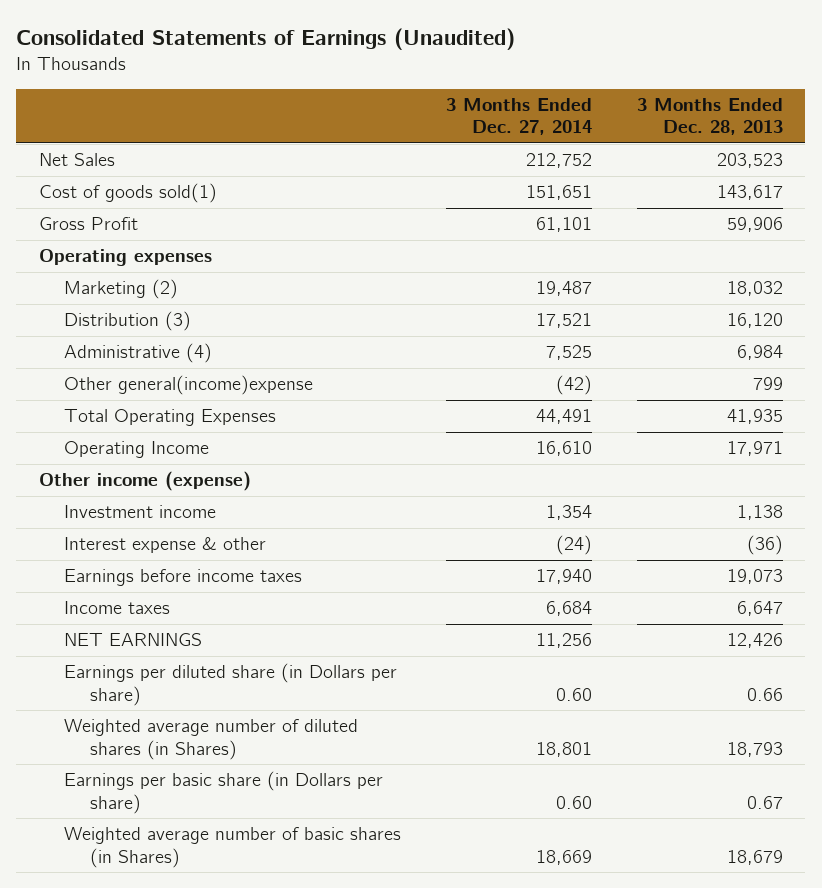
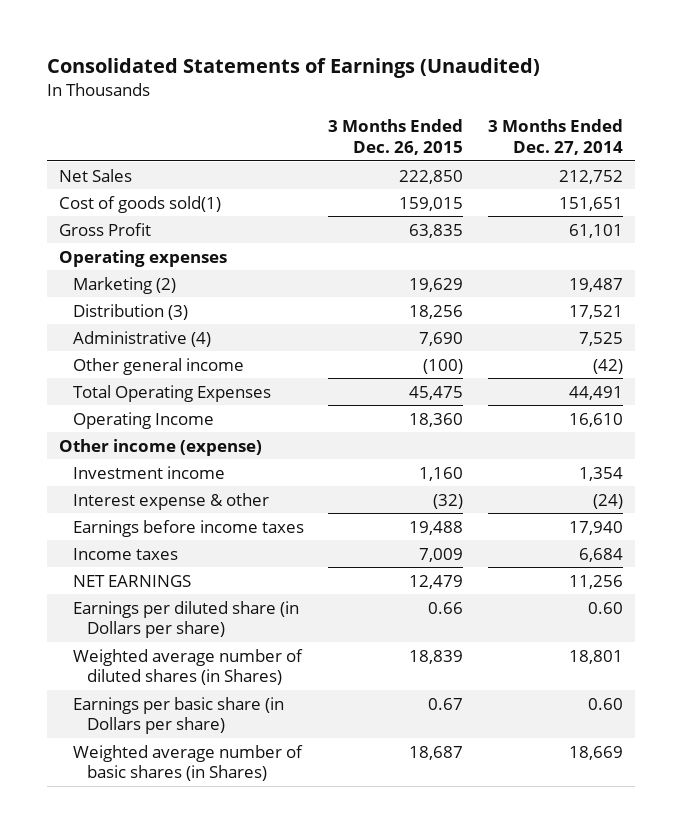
- | 3 Months Ended Dec. 27, 2014 | 3 Months Ended Dec. 28, 2013
+ | 3 Months Ended Dec. 26, 2015 | 3 Months Ended Dec. 27, 2014
- Other general(income)expense | (42) | 799
+ Other general income | (100) | (42)

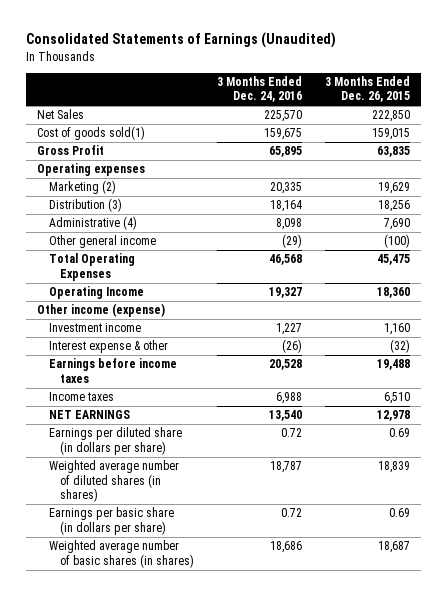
- | 3 Months Ended Dec. 26, 2015 | 3 Months Ended Dec. 27, 2014
+ | 3 Months Ended Dec. 24, 2016 | 3 Months Ended Dec. 26, 2015
- Income taxes | 7,009 | 6,684
- NET EARNINGS | 12,479 | 11,256
- Earnings per diluted share (in Dollars per share) | 0.66 | 0.60
- Weighted average number of diluted shares (in Shares) | 18,839 | 18,801
- Earnings per basic share (in Dollars per share) | 0.67 | 0.60
- Weighted average number of basic shares (in Shares) | 18,687 | 18,669
+ Income taxes | 6,988 | 6,510
+ NET EARNINGS | 13,540 | 12,978
+ Earnings per diluted share (in dollars per share) | 0.72 | 0.69
+ Weighted average number of diluted shares (in shares) | 18,787 | 18,839
+ Earnings per basic share (in dollars per share) | 0.72 | 0.69
+ Weighted average number of basic shares (in shares) | 18,686 | 18,687

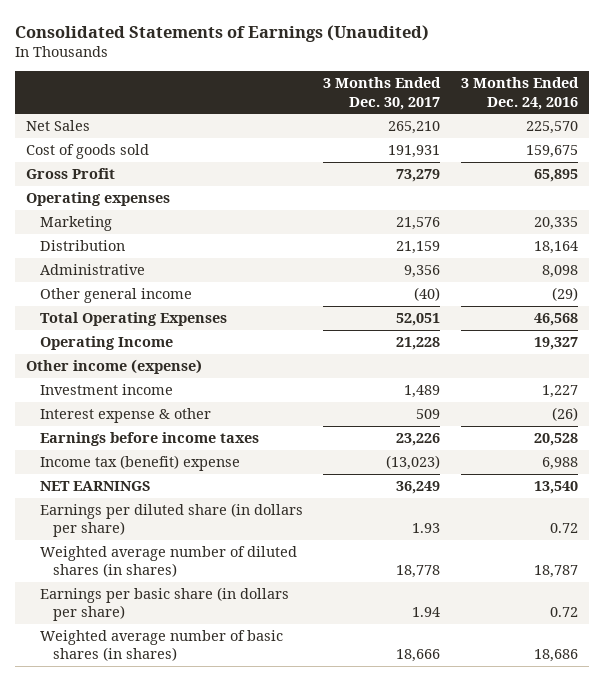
- | 3 Months Ended Dec. 24, 2016 | 3 Months Ended Dec. 26, 2015
+ | 3 Months Ended Dec. 30, 2017 | 3 Months Ended Dec. 24, 2016
- Cost of goods sold(1) | 159,675 | 159,015
+ Cost of goods sold | 191,931 | 159,675
- Marketing (2) | 20,335 | 19,629
- Distribution (3) | 18,164 | 18,256
- Administrative (4) | 8,098 | 7,690
+ Marketing | 21,576 | 20,335
+ Distribution | 21,159 | 18,164
+ Administrative | 9,356 | 8,098
- Income taxes | 6,988 | 6,510
+ Income tax (benefit) expense | (13,023) | 6,988

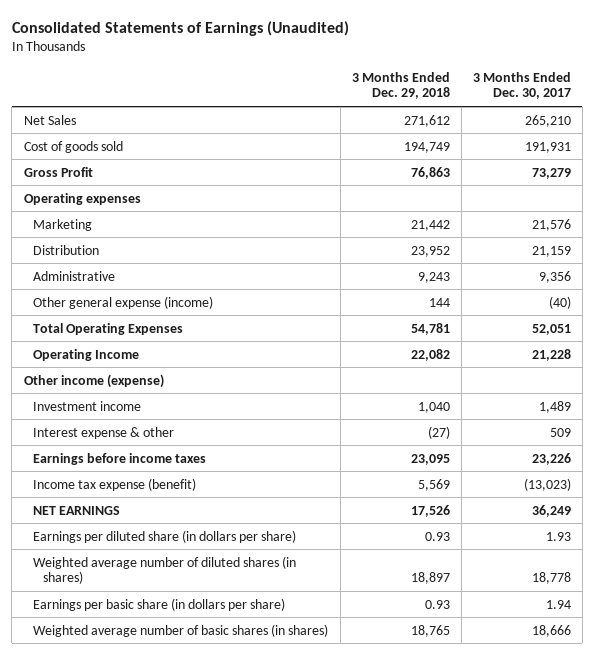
- | 3 Months Ended Dec. 30, 2017 | 3 Months Ended Dec. 24, 2016
+ | 3 Months Ended Dec. 29, 2018 | 3 Months Ended Dec. 30, 2017
- Other general income | (40) | (29)
+ Other general expense (income) | 144 | (40)
- Income tax (benefit) expense | (13,023) | 6,988
+ Income tax expense (benefit) | 5,569 | (13,023)

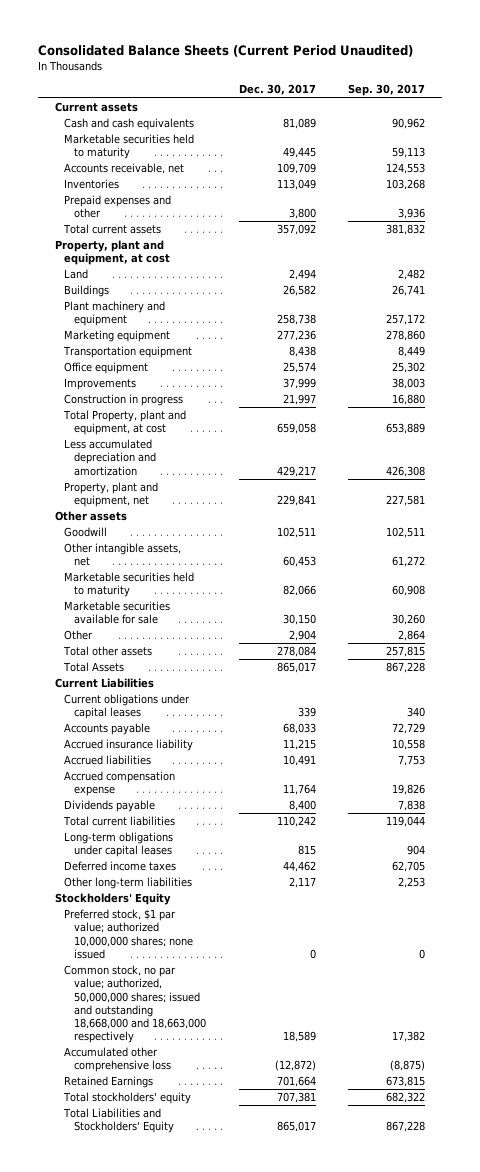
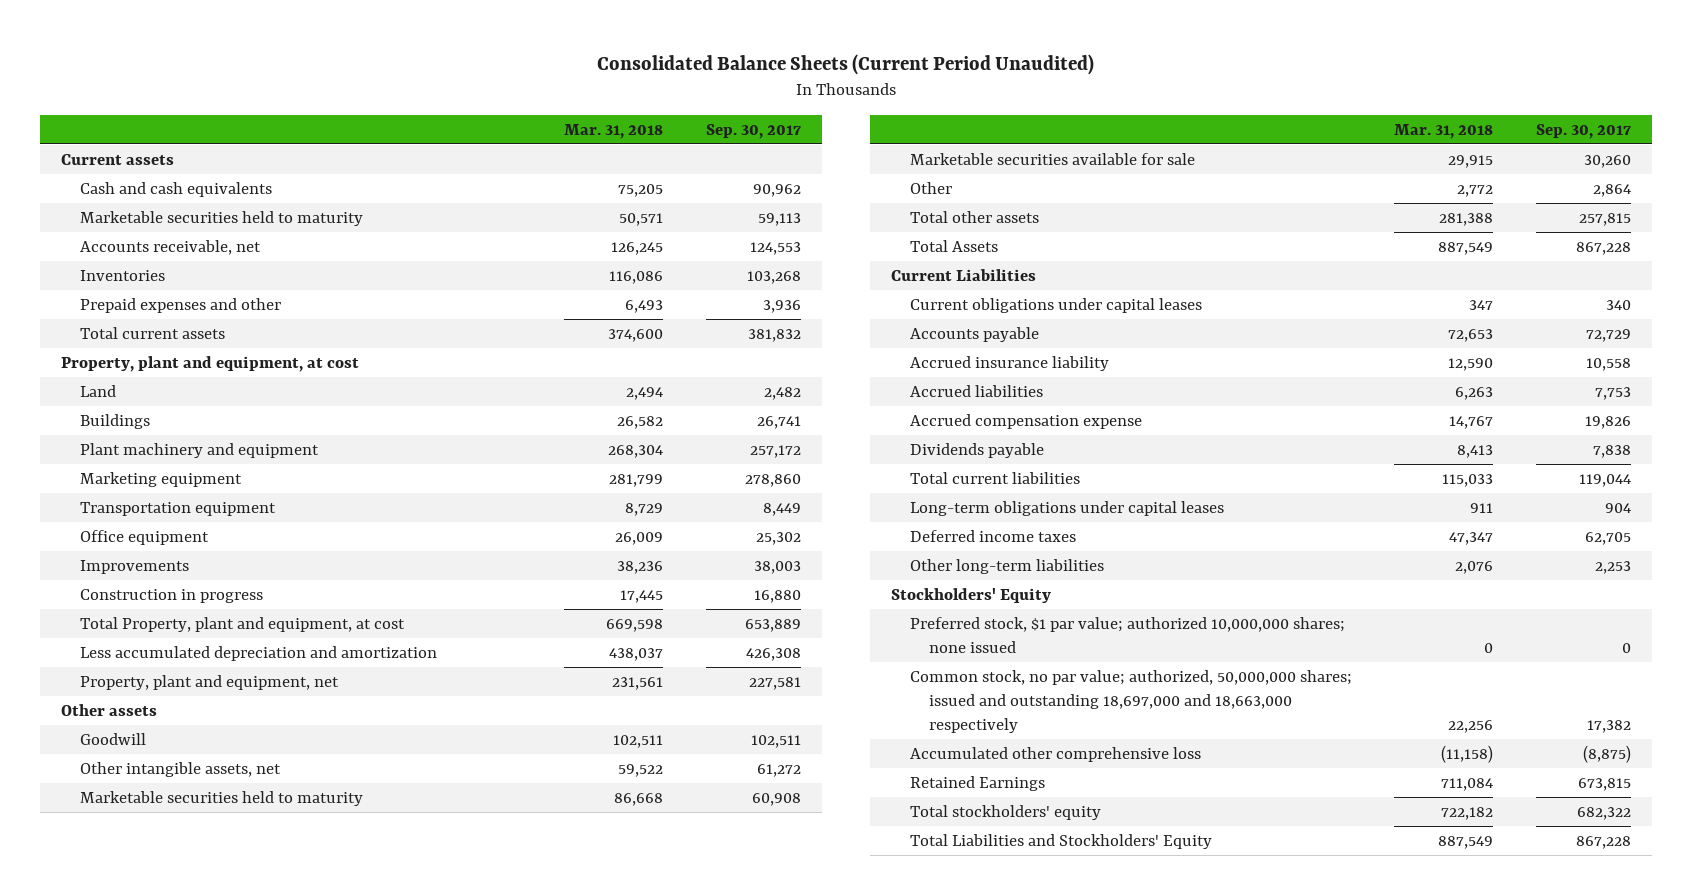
- | Dec. 30, 2017 | Sep. 30, 2017
+ | Mar. 31, 2018 | Sep. 30, 2017
- Common stock, no par value; authorized, 50,000,000 shares; issued and outstanding 18,668,000 and 18,663,000 respectively | 18,589 | 17,382
+ Common stock, no par value; authorized, 50,000,000 shares; issued and outstanding 18,697,000 and 18,663,000 respectively | 22,256 | 17,382

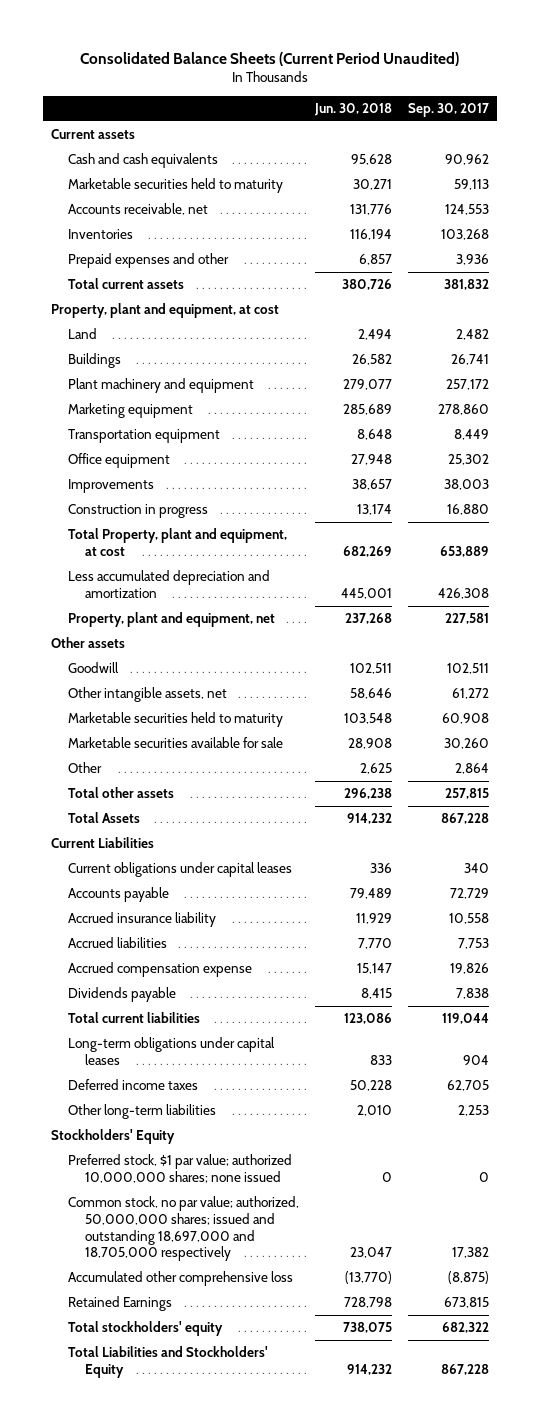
- | Mar. 31, 2018 | Sep. 30, 2017
+ | Jun. 30, 2018 | Sep. 30, 2017
- Common stock, no par value; authorized, 50,000,000 shares; issued and outstanding 18,697,000 and 18,663,000 respectively | 22,256 | 17,382
+ Common stock, no par value; authorized, 50,000,000 shares; issued and outstanding 18,697,000 and 18,705,000 respectively | 23,047 | 17,382

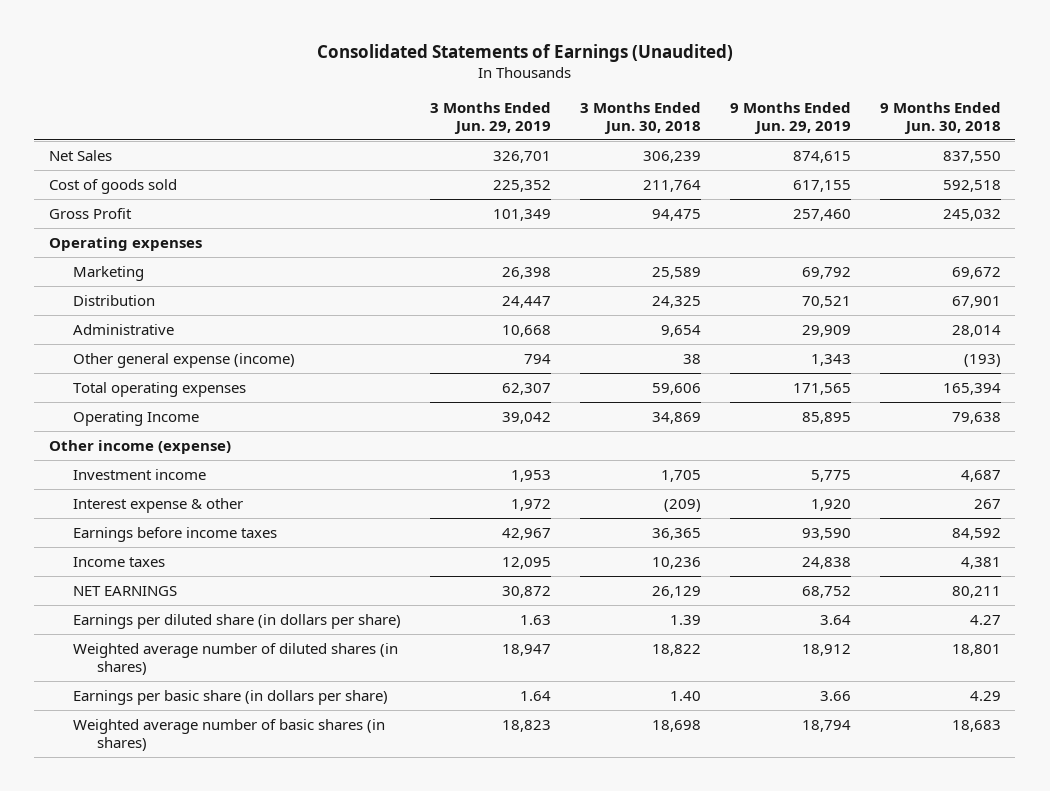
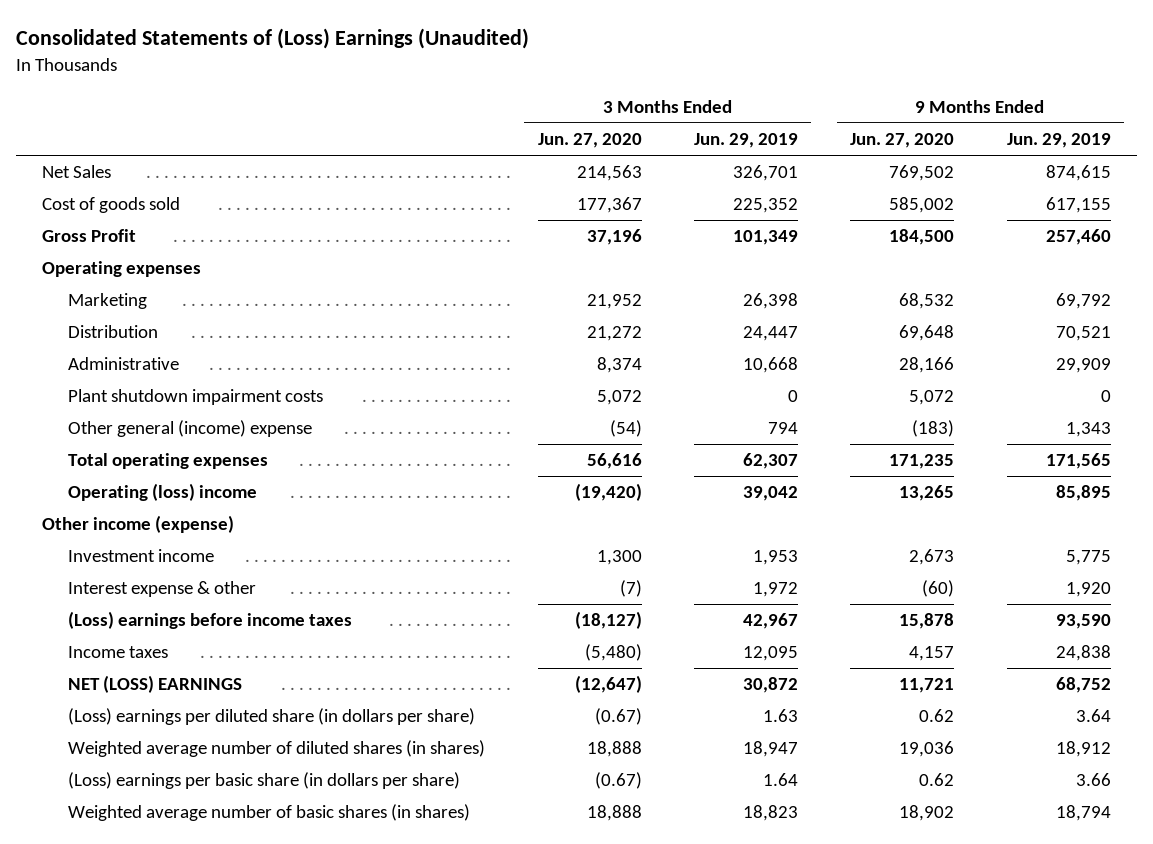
- Consolidated Statements of Earnings (Unaudited)
+ Consolidated Statements of (Loss) Earnings (Unaudited)
- | 3 Months Ended Jun. 29, 2019 | 3 Months Ended Jun. 30, 2018 | 9 Months Ended Jun. 29, 2019 | 9 Months Ended Jun. 30, 2018
+ | 3 Months Ended Jun. 27, 2020 | 3 Months Ended Jun. 29, 2019 | 9 Months Ended Jun. 27, 2020 | 9 Months Ended Jun. 29, 2019
- Other general expense (income) | 794 | 38 | 1,343 | (193)
+ Plant shutdown impairment costs | 5,072 | 0 | 5,072 | 0
+ Other general (income) expense | (54) | 794 | (183) | 1,343
- Operating Income | 39,042 | 34,869 | 85,895 | 79,638
+ Operating (loss) income | (19,420) | 39,042 | 13,265 | 85,895
- Earnings before income taxes | 42,967 | 36,365 | 93,590 | 84,592
+ (Loss) earnings before income taxes | (18,127) | 42,967 | 15,878 | 93,590
- NET EARNINGS | 30,872 | 26,129 | 68,752 | 80,211
- Earnings per diluted share (in dollars per share) | 1.63 | 1.39 | 3.64 | 4.27
+ NET (LOSS) EARNINGS | (12,647) | 30,872 | 11,721 | 68,752
+ (Loss) earnings per diluted share (in dollars per share) | (0.67) | 1.63 | 0.62 | 3.64
- Earnings per basic share (in dollars per share) | 1.64 | 1.40 | 3.66 | 4.29
+ (Loss) earnings per basic share (in dollars per share) | (0.67) | 1.64 | 0.62 | 3.66

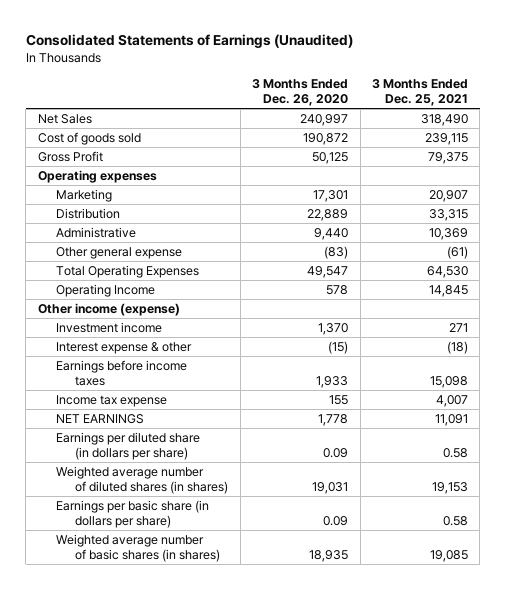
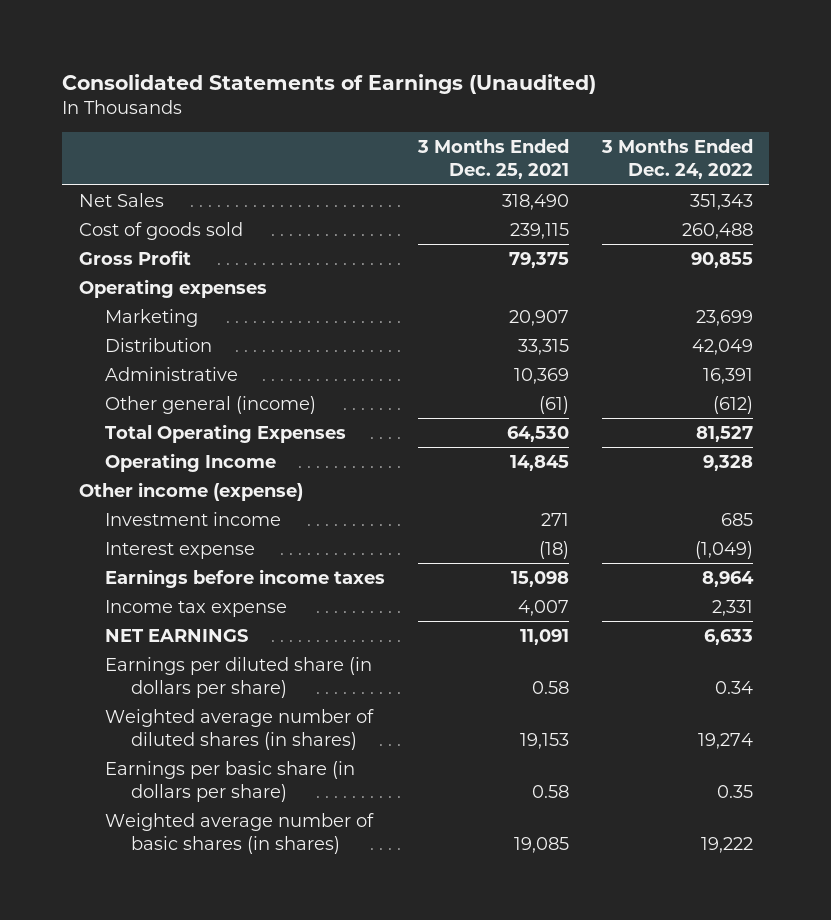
- | 3 Months Ended Dec. 26, 2020 | 3 Months Ended Dec. 25, 2021
+ | 3 Months Ended Dec. 25, 2021 | 3 Months Ended Dec. 24, 2022
- Other general expense | (83) | (61)
+ Other general (income) | (61) | (612)
- Interest expense & other | (15) | (18)
+ Interest expense | (18) | (1,049)

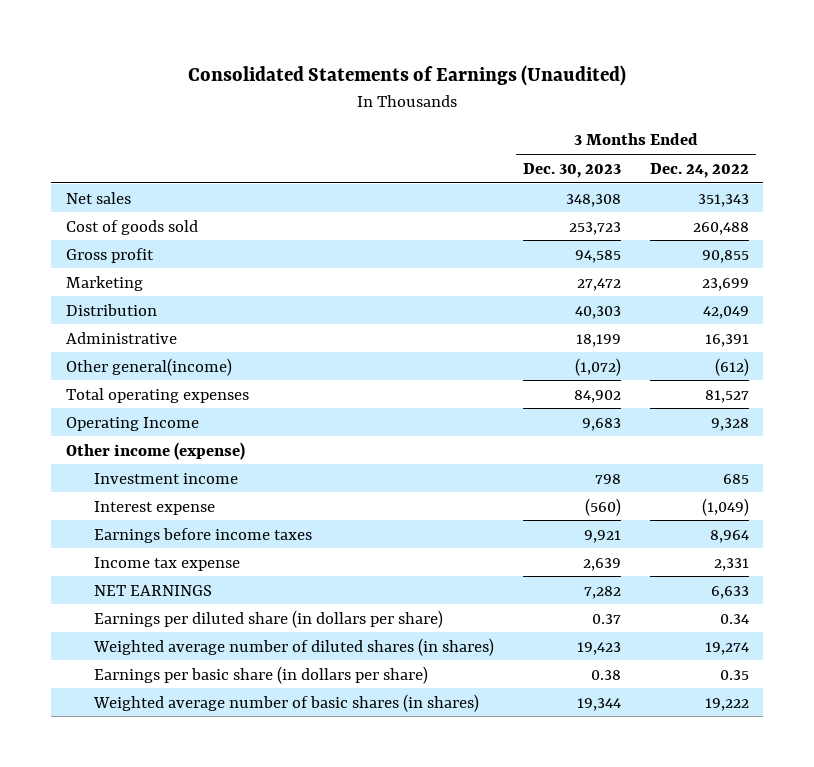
- | 3 Months Ended Dec. 25, 2021 | 3 Months Ended Dec. 24, 2022
+ | 3 Months Ended Dec. 30, 2023 | 3 Months Ended Dec. 24, 2022
- Net Sales | 318,490 | 351,343
+ Net sales | 348,308 | 351,343
- Gross Profit | 79,375 | 90,855
- Operating expenses
+ Gross profit | 94,585 | 90,855
- Other general (income) | (61) | (612)
- Total Operating Expenses | 64,530 | 81,527
+ Other general(income) | (1,072) | (612)
+ Total operating expenses | 84,902 | 81,527

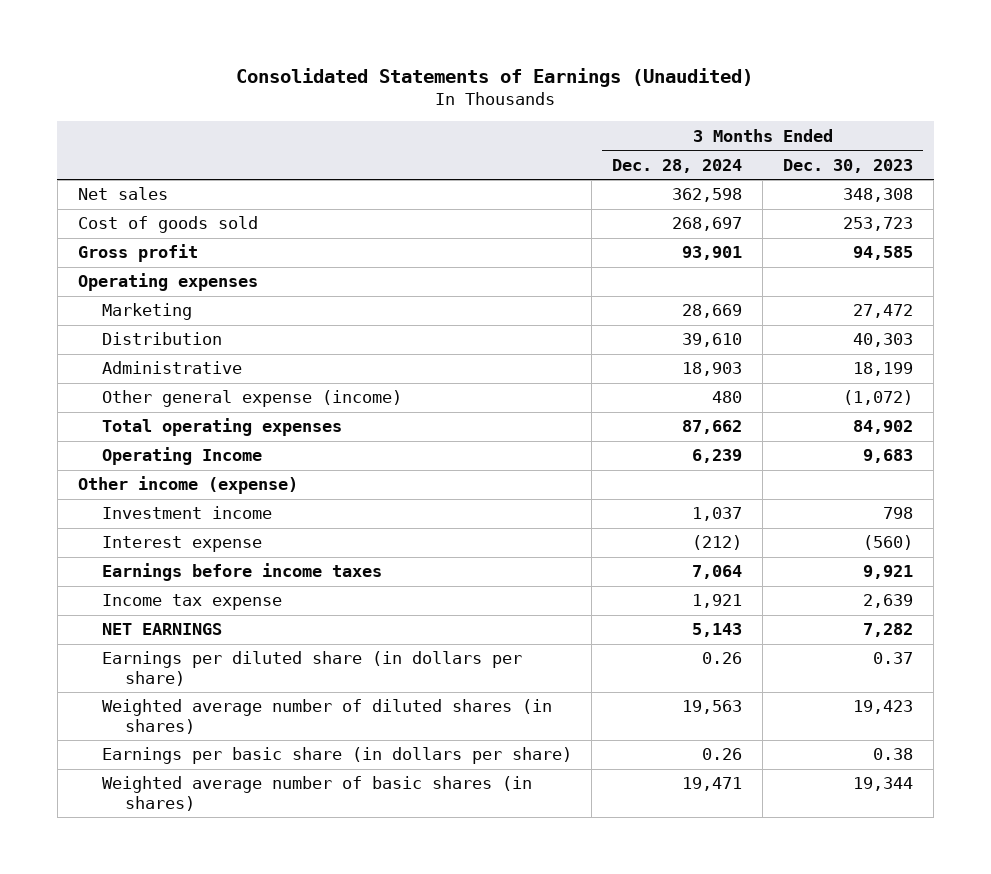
- | 3 Months Ended Dec. 30, 2023 | 3 Months Ended Dec. 24, 2022
+ | 3 Months Ended Dec. 28, 2024 | 3 Months Ended Dec. 30, 2023
+ Operating expenses
- Other general(income) | (1,072) | (612)
+ Other general expense (income) | 480 | (1,072)

